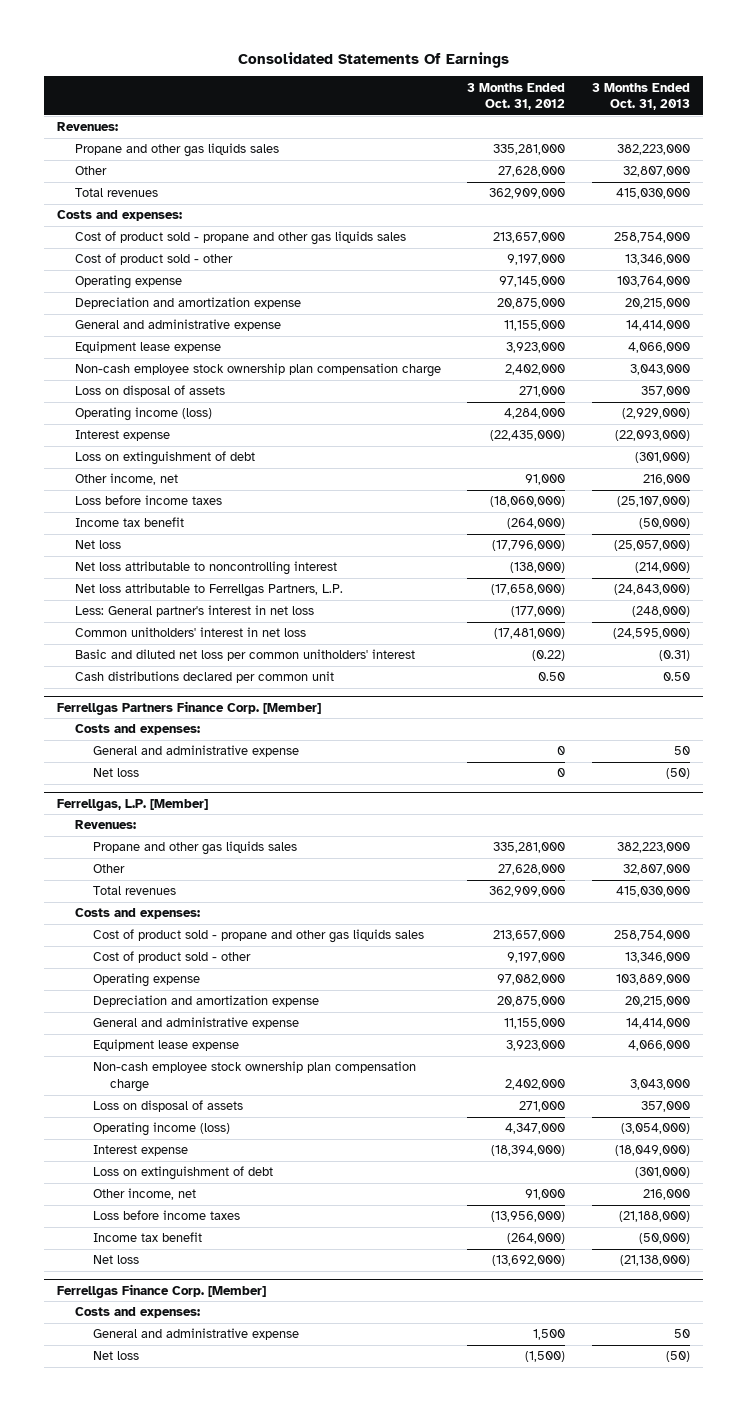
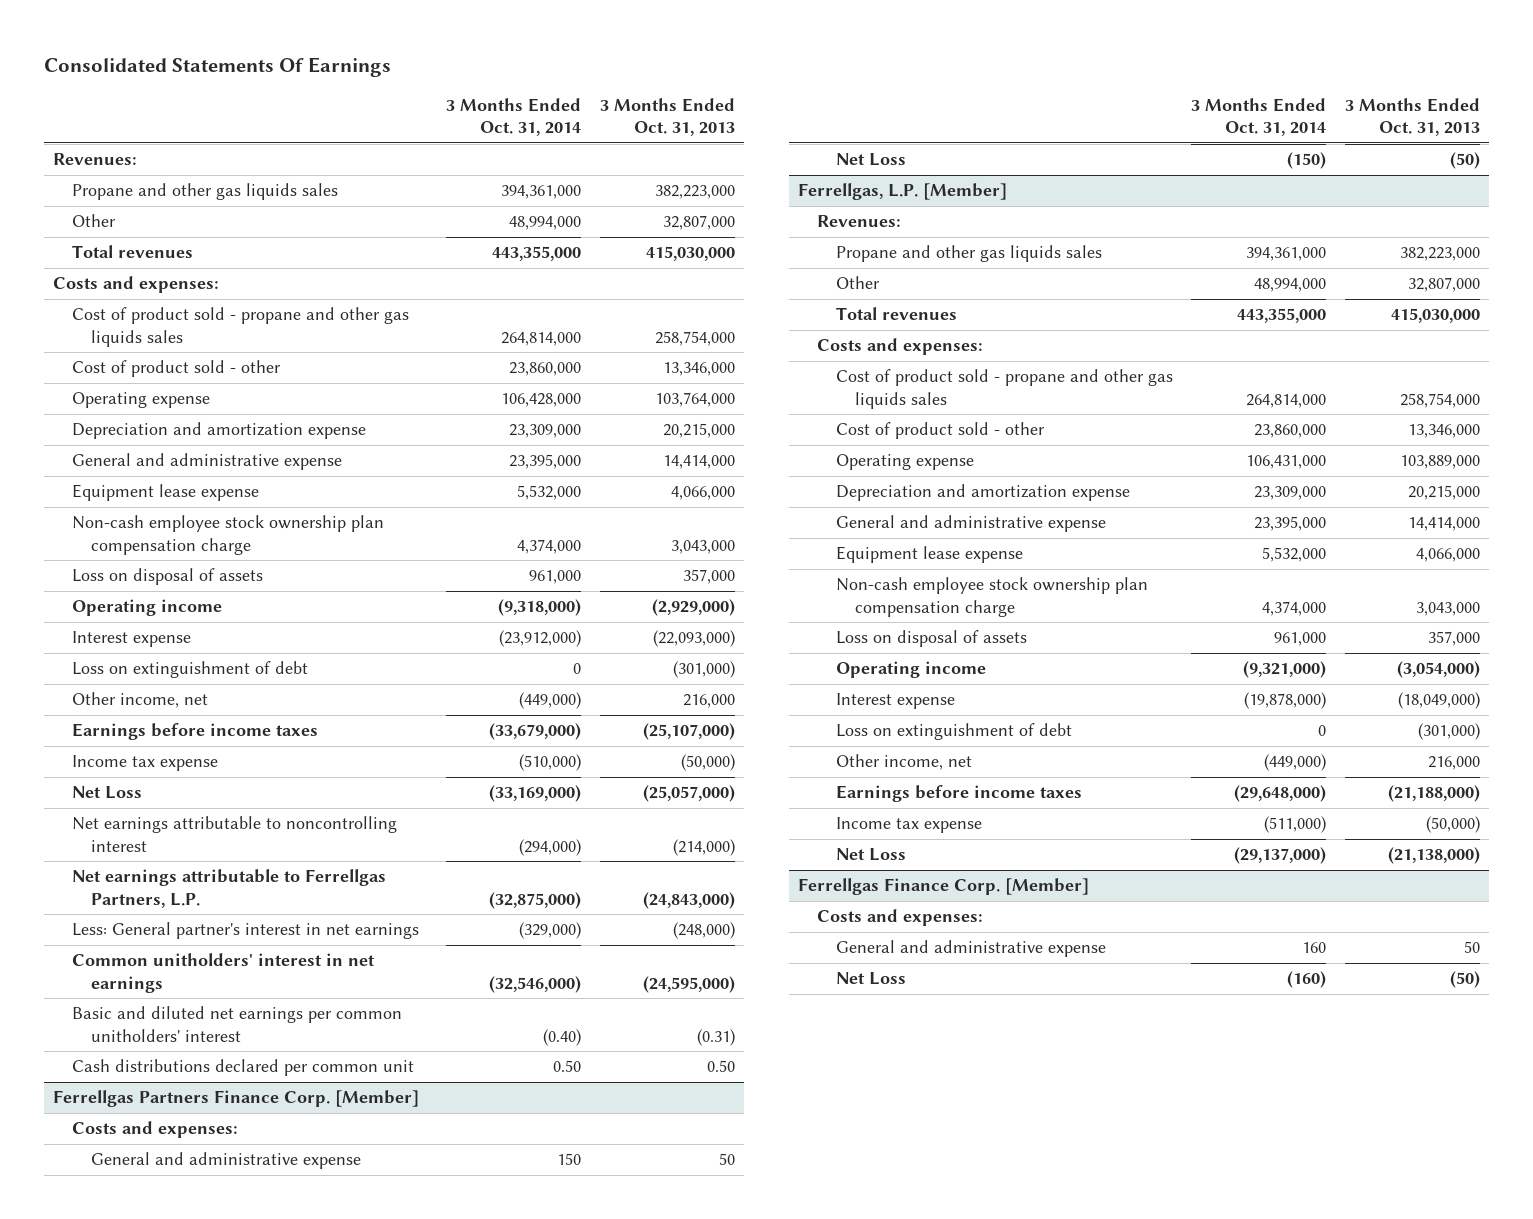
- | 3 Months Ended Oct. 31, 2012 | 3 Months Ended Oct. 31, 2013
+ | 3 Months Ended Oct. 31, 2014 | 3 Months Ended Oct. 31, 2013
- Operating income (loss) | 4,284,000 | (2,929,000)
+ Operating income | (9,318,000) | (2,929,000)
- Loss before income taxes | (18,060,000) | (25,107,000)
- Income tax benefit | (264,000) | (50,000)
- Net loss | (17,796,000) | (25,057,000)
- Net loss attributable to noncontrolling interest | (138,000) | (214,000)
- Net loss attributable to Ferrellgas Partners, L.P. | (17,658,000) | (24,843,000)
- Less: General partner's interest in net loss | (177,000) | (248,000)
- Common unitholders' interest in net loss | (17,481,000) | (24,595,000)
- Basic and diluted net loss per common unitholders' interest | (0.22) | (0.31)
+ Earnings before income taxes | (33,679,000) | (25,107,000)
+ Income tax expense | (510,000) | (50,000)
+ Net Loss | (33,169,000) | (25,057,000)
+ Net earnings attributable to noncontrolling interest | (294,000) | (214,000)
+ Net earnings attributable to Ferrellgas Partners, L.P. | (32,875,000) | (24,843,000)
+ Less: General partner's interest in net earnings | (329,000) | (248,000)
+ Common unitholders' interest in net earnings | (32,546,000) | (24,595,000)
+ Basic and diluted net earnings per common unitholders' interest | (0.40) | (0.31)
@ Ferrellgas Partners Finance Corp. [Member]
- Net loss | 0 | (50)
+ Net Loss | (150) | (50)
@ Ferrellgas, L.P. [Member]
- Operating income (loss) | 4,347,000 | (3,054,000)
+ Operating income | (9,321,000) | (3,054,000)
- Loss before income taxes | (13,956,000) | (21,188,000)
- Income tax benefit | (264,000) | (50,000)
- Net loss | (13,692,000) | (21,138,000)
+ Earnings before income taxes | (29,648,000) | (21,188,000)
+ Income tax expense | (511,000) | (50,000)
+ Net Loss | (29,137,000) | (21,138,000)
@ Ferrellgas Finance Corp. [Member]
- Net loss | (1,500) | (50)
+ Net Loss | (160) | (50)

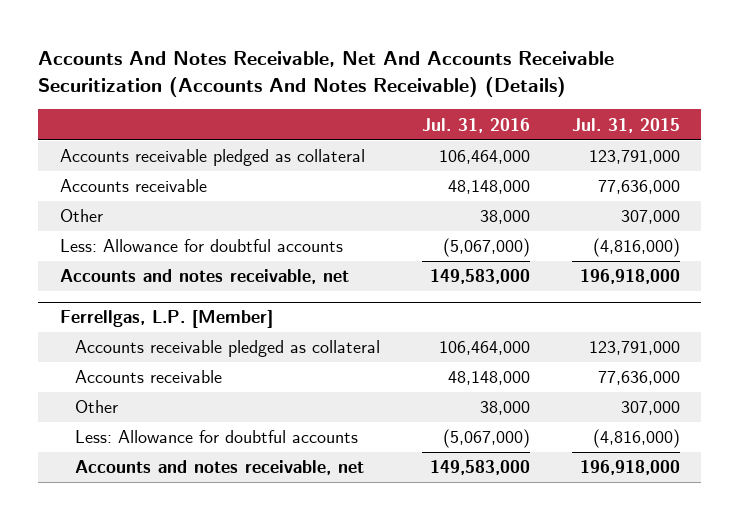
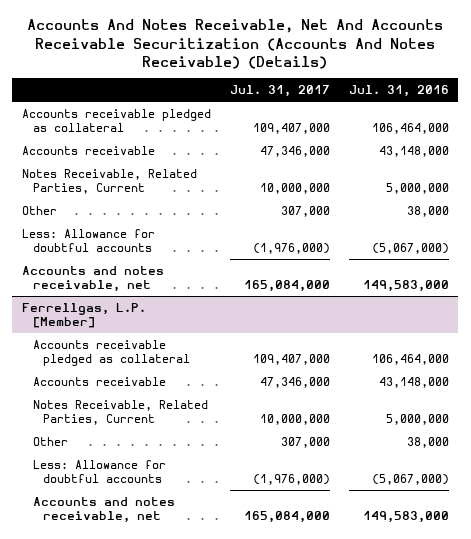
- | Jul. 31, 2016 | Jul. 31, 2015
+ | Jul. 31, 2017 | Jul. 31, 2016
- Accounts receivable | 48,148,000 | 77,636,000
+ Accounts receivable | 47,346,000 | 43,148,000
+ Notes Receivable, Related Parties, Current | 10,000,000 | 5,000,000
@ Ferrellgas, L.P. [Member]
- Accounts receivable | 48,148,000 | 77,636,000
+ Accounts receivable | 47,346,000 | 43,148,000
+ Notes Receivable, Related Parties, Current | 10,000,000 | 5,000,000

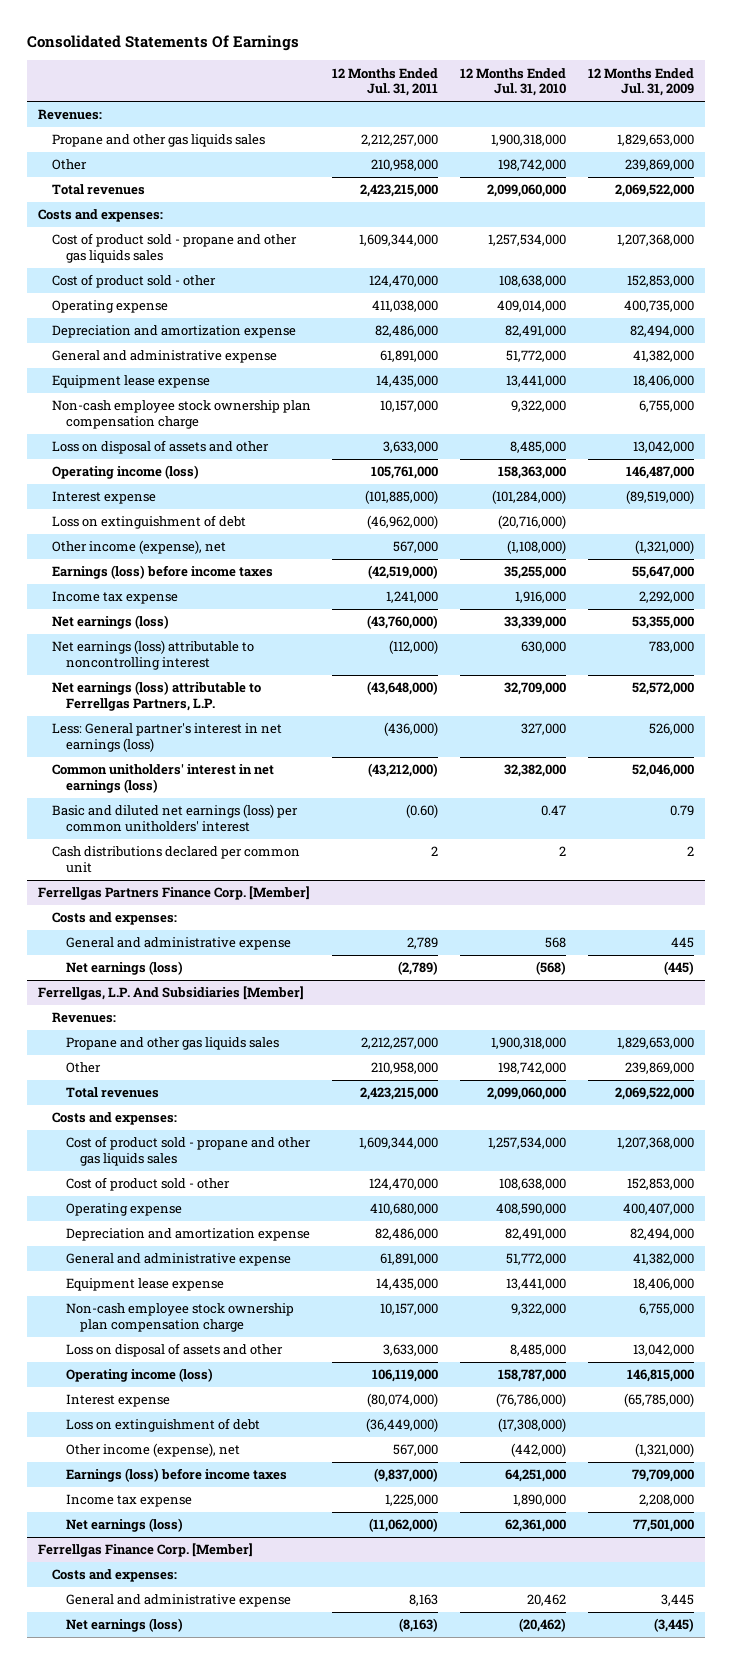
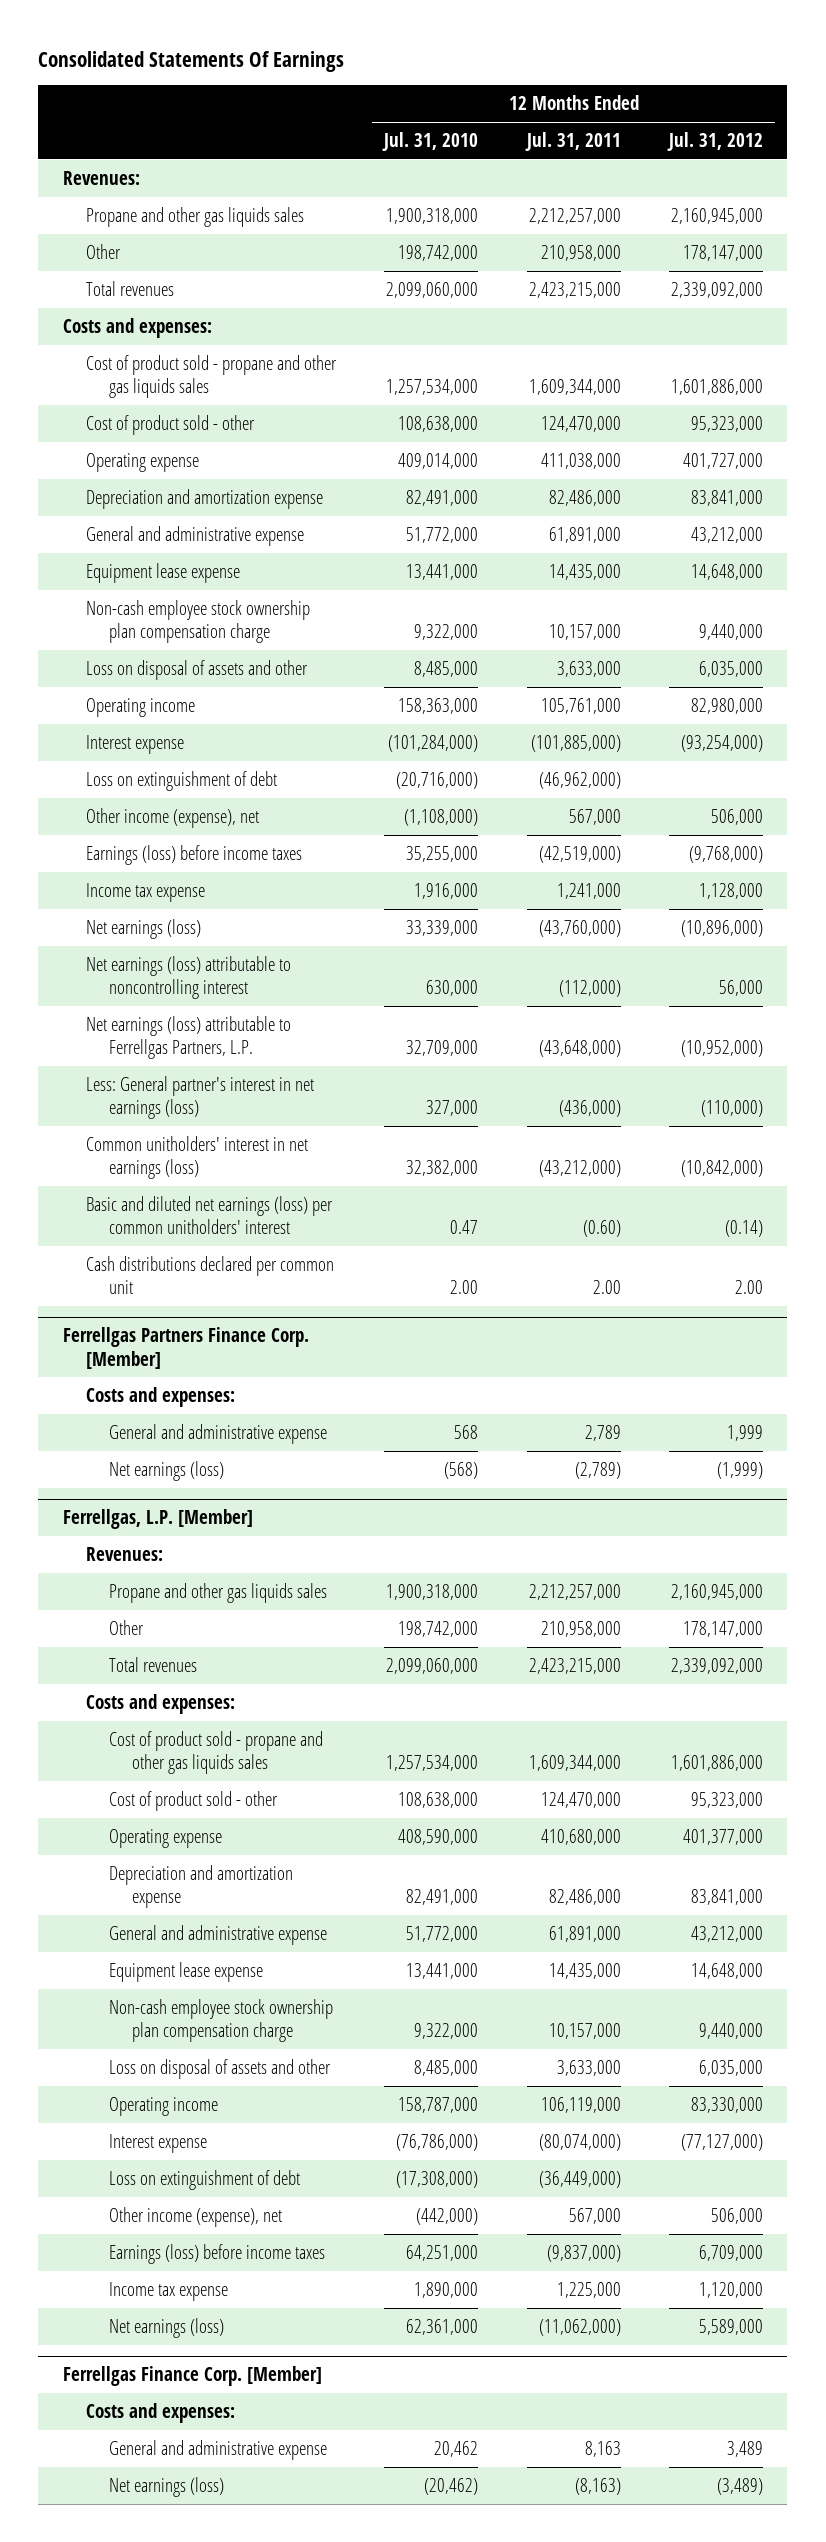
- | 12 Months Ended Jul. 31, 2011 | 12 Months Ended Jul. 31, 2010 | 12 Months Ended Jul. 31, 2009
+ | 12 Months Ended Jul. 31, 2010 | 12 Months Ended Jul. 31, 2011 | 12 Months Ended Jul. 31, 2012
- Operating income (loss) | 105,761,000 | 158,363,000 | 146,487,000
+ Operating income | 158,363,000 | 105,761,000 | 82,980,000
- Cash distributions declared per common unit | 2 | 2 | 2
+ Cash distributions declared per common unit | 2.00 | 2.00 | 2.00
- Ferrellgas, L.P. And Subsidiaries [Member]
+ Ferrellgas, L.P. [Member]
- Operating income (loss) | 106,119,000 | 158,787,000 | 146,815,000
+ Operating income | 158,787,000 | 106,119,000 | 83,330,000

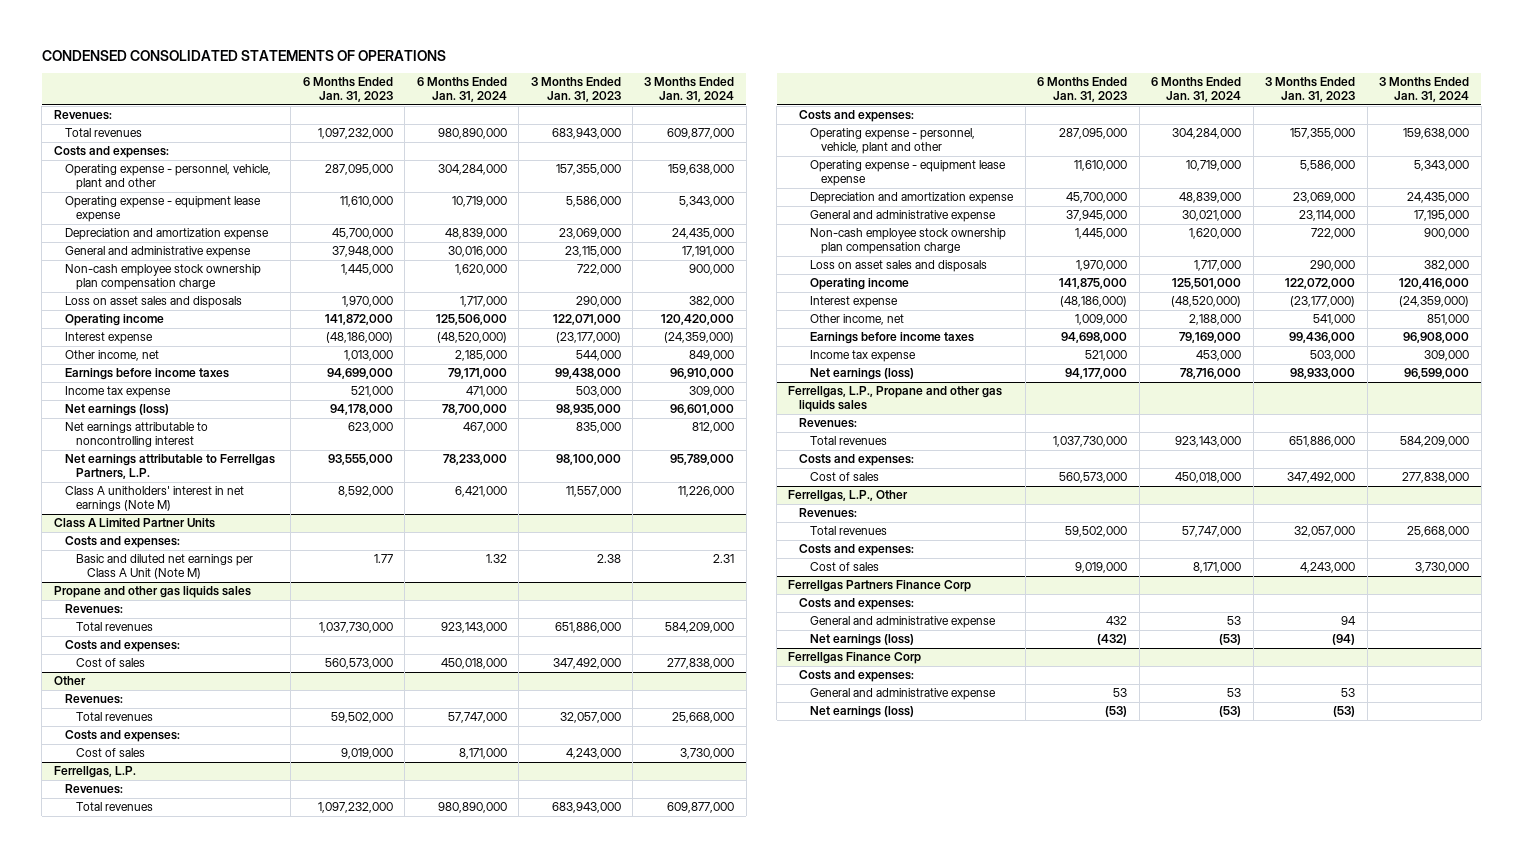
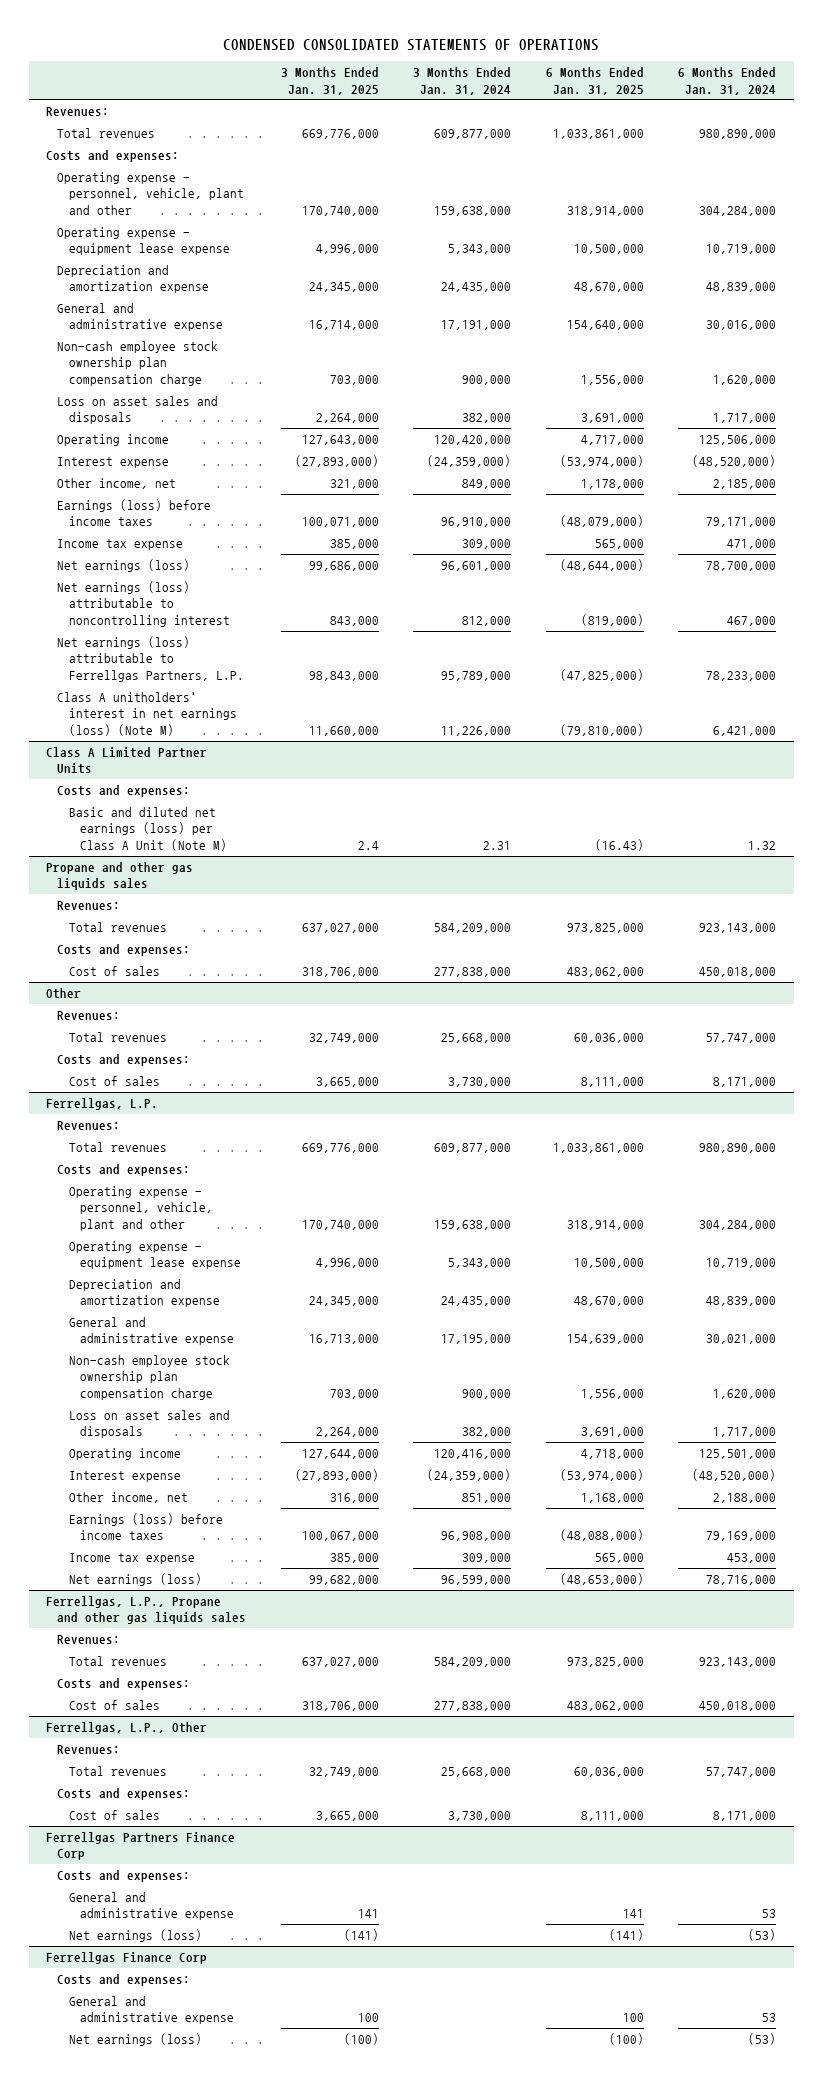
- | 6 Months Ended Jan. 31, 2023 | 6 Months Ended Jan. 31, 2024 | 3 Months Ended Jan. 31, 2023 | 3 Months Ended Jan. 31, 2024
+ | 3 Months Ended Jan. 31, 2025 | 3 Months Ended Jan. 31, 2024 | 6 Months Ended Jan. 31, 2025 | 6 Months Ended Jan. 31, 2024
- Earnings before income taxes | 94,699,000 | 79,171,000 | 99,438,000 | 96,910,000
+ Earnings (loss) before income taxes | 100,071,000 | 96,910,000 | (48,079,000) | 79,171,000
- Net earnings attributable to noncontrolling interest | 623,000 | 467,000 | 835,000 | 812,000
- Net earnings attributable to Ferrellgas Partners, L.P. | 93,555,000 | 78,233,000 | 98,100,000 | 95,789,000
- Class A unitholders' interest in net earnings (Note M) | 8,592,000 | 6,421,000 | 11,557,000 | 11,226,000
+ Net earnings (loss) attributable to noncontrolling interest | 843,000 | 812,000 | (819,000) | 467,000
+ Net earnings (loss) attributable to Ferrellgas Partners, L.P. | 98,843,000 | 95,789,000 | (47,825,000) | 78,233,000
+ Class A unitholders' interest in net earnings (loss) (Note M) | 11,660,000 | 11,226,000 | (79,810,000) | 6,421,000
@ Class A Limited Partner Units
- Basic and diluted net earnings per Class A Unit (Note M) | 1.77 | 1.32 | 2.38 | 2.31
+ Basic and diluted net earnings (loss) per Class A Unit (Note M) | 2.4 | 2.31 | (16.43) | 1.32
@ Ferrellgas, L.P.
- Earnings before income taxes | 94,698,000 | 79,169,000 | 99,436,000 | 96,908,000
+ Earnings (loss) before income taxes | 100,067,000 | 96,908,000 | (48,088,000) | 79,169,000

